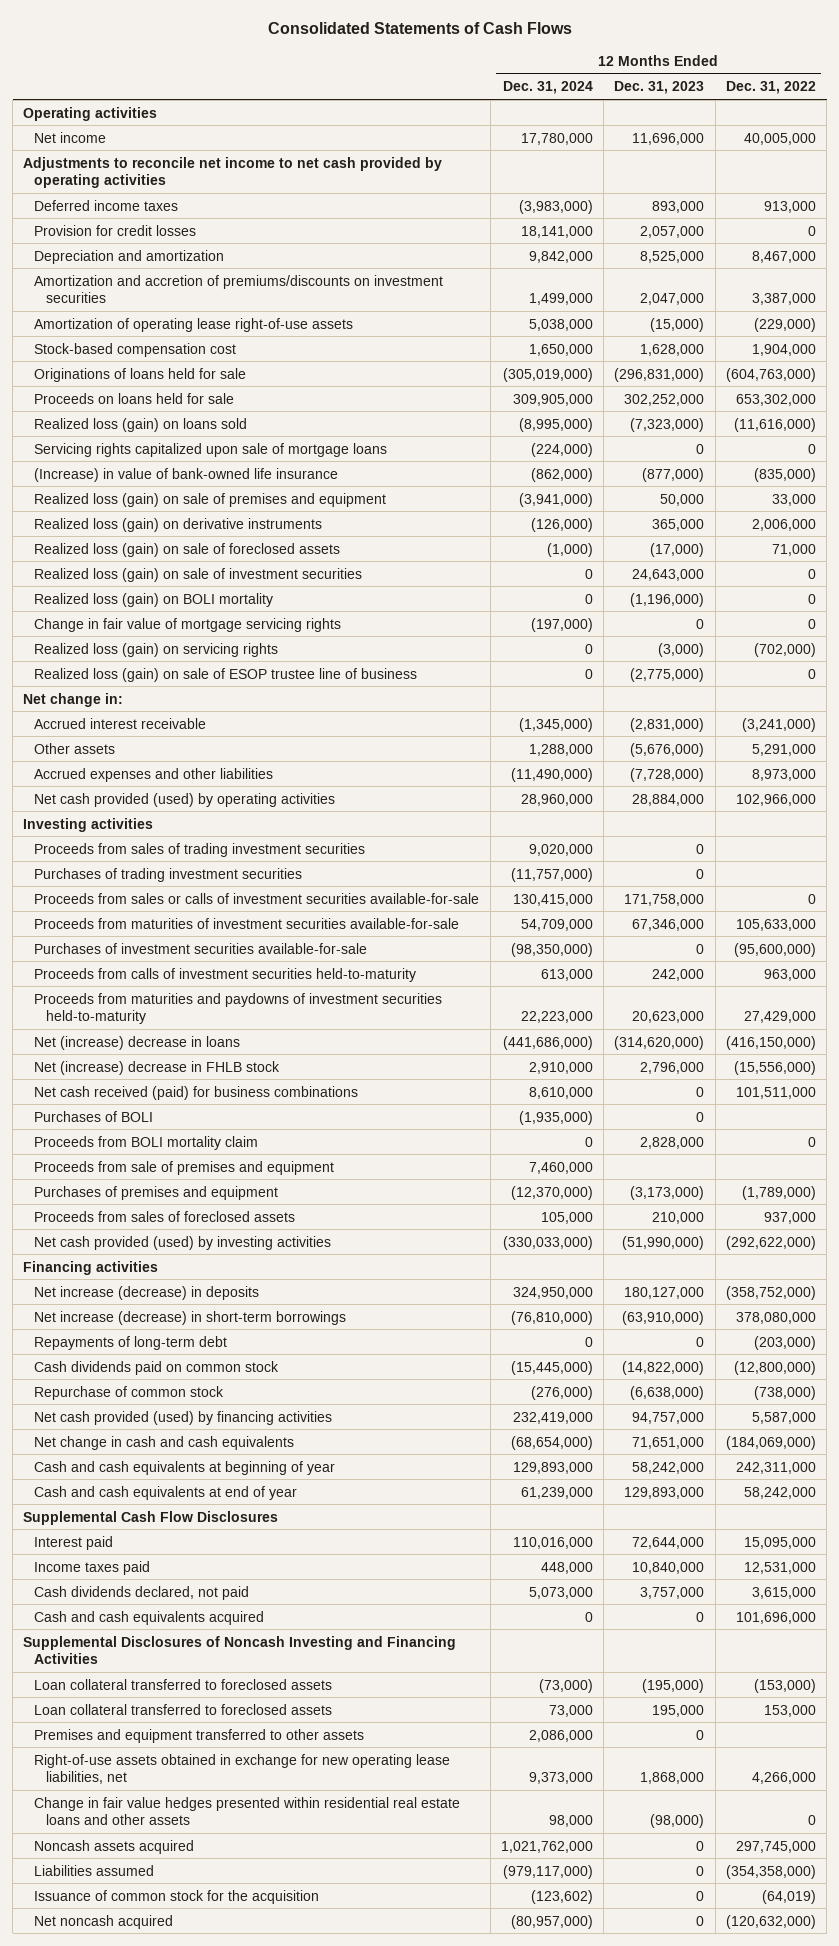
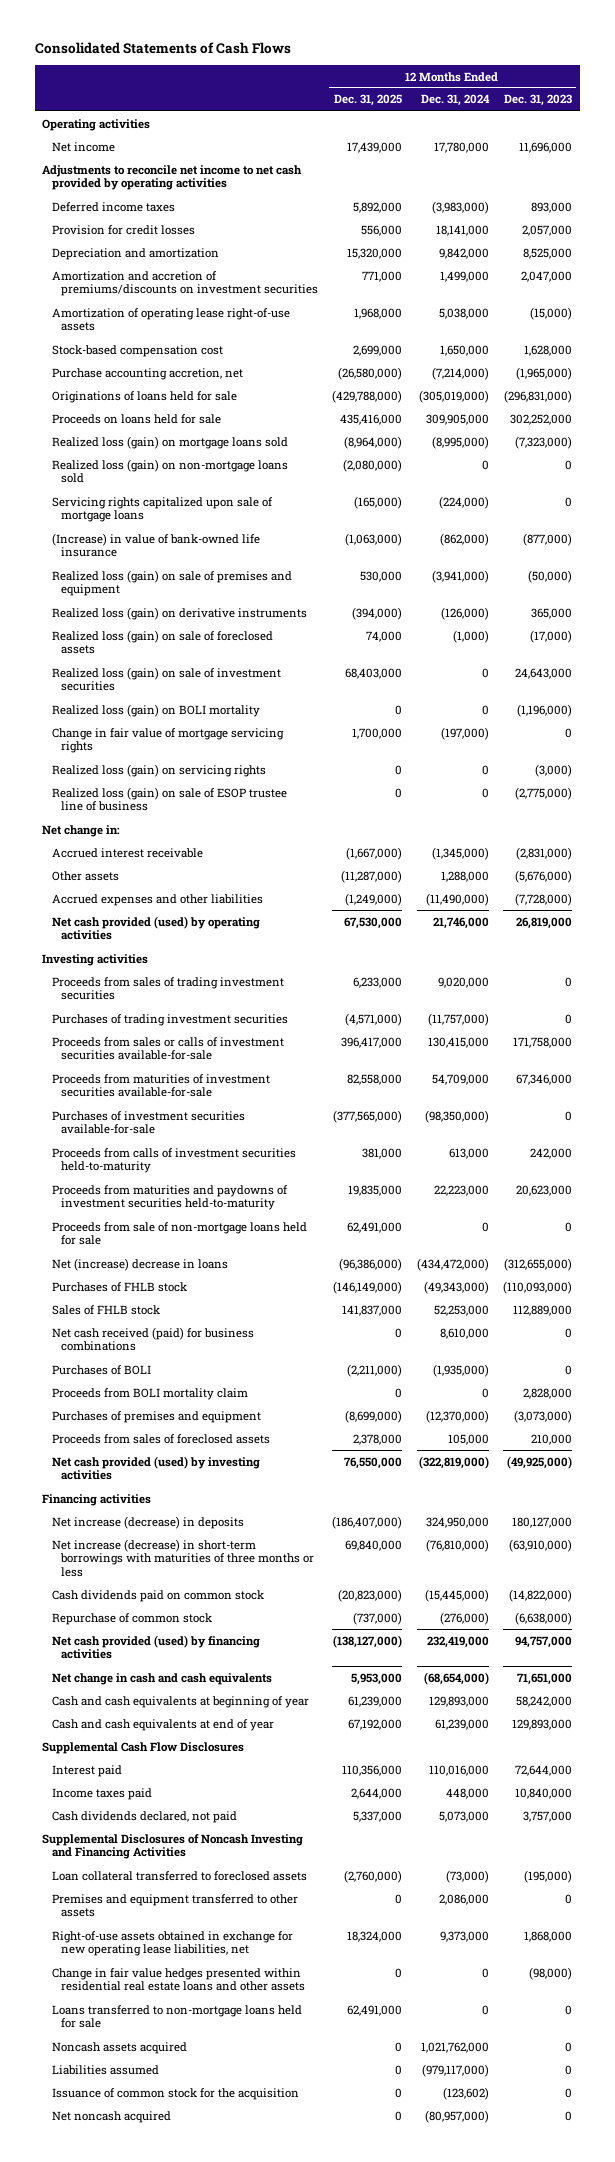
- | 12 Months Ended Dec. 31, 2024 | 12 Months Ended Dec. 31, 2023 | 12 Months Ended Dec. 31, 2022
+ | 12 Months Ended Dec. 31, 2025 | 12 Months Ended Dec. 31, 2024 | 12 Months Ended Dec. 31, 2023
+ Purchase accounting accretion, net | (26,580,000) | (7,214,000) | (1,965,000)
- Realized loss (gain) on loans sold | (8,995,000) | (7,323,000) | (11,616,000)
+ Realized loss (gain) on mortgage loans sold | (8,964,000) | (8,995,000) | (7,323,000)
+ Realized loss (gain) on non-mortgage loans sold | (2,080,000) | 0 | 0
- Realized loss (gain) on sale of premises and equipment | (3,941,000) | 50,000 | 33,000
+ Realized loss (gain) on sale of premises and equipment | 530,000 | (3,941,000) | (50,000)
- Net cash provided (used) by operating activities | 28,960,000 | 28,884,000 | 102,966,000
+ Net cash provided (used) by operating activities | 67,530,000 | 21,746,000 | 26,819,000
- Net (increase) decrease in loans | (441,686,000) | (314,620,000) | (416,150,000)
- Net (increase) decrease in FHLB stock | 2,910,000 | 2,796,000 | (15,556,000)
+ Proceeds from sale of non-mortgage loans held for sale | 62,491,000 | 0 | 0
+ Net (increase) decrease in loans | (96,386,000) | (434,472,000) | (312,655,000)
+ Purchases of FHLB stock | (146,149,000) | (49,343,000) | (110,093,000)
+ Sales of FHLB stock | 141,837,000 | 52,253,000 | 112,889,000
- Proceeds from sale of premises and equipment | 7,460,000 | |
- Purchases of premises and equipment | (12,370,000) | (3,173,000) | (1,789,000)
+ Purchases of premises and equipment | (8,699,000) | (12,370,000) | (3,073,000)
- Net cash provided (used) by investing activities | (330,033,000) | (51,990,000) | (292,622,000)
+ Net cash provided (used) by investing activities | 76,550,000 | (322,819,000) | (49,925,000)
- Net increase (decrease) in short-term borrowings | (76,810,000) | (63,910,000) | 378,080,000
- Repayments of long-term debt | 0 | 0 | (203,000)
+ Net increase (decrease) in short-term borrowings with maturities of three months or less | 69,840,000 | (76,810,000) | (63,910,000)
- Cash and cash equivalents acquired | 0 | 0 | 101,696,000
- Loan collateral transferred to foreclosed assets | 73,000 | 195,000 | 153,000
- Change in fair value hedges presented within residential real estate loans and other assets | 98,000 | (98,000) | 0
+ Change in fair value hedges presented within residential real estate loans and other assets | 0 | 0 | (98,000)
+ Loans transferred to non-mortgage loans held for sale | 62,491,000 | 0 | 0

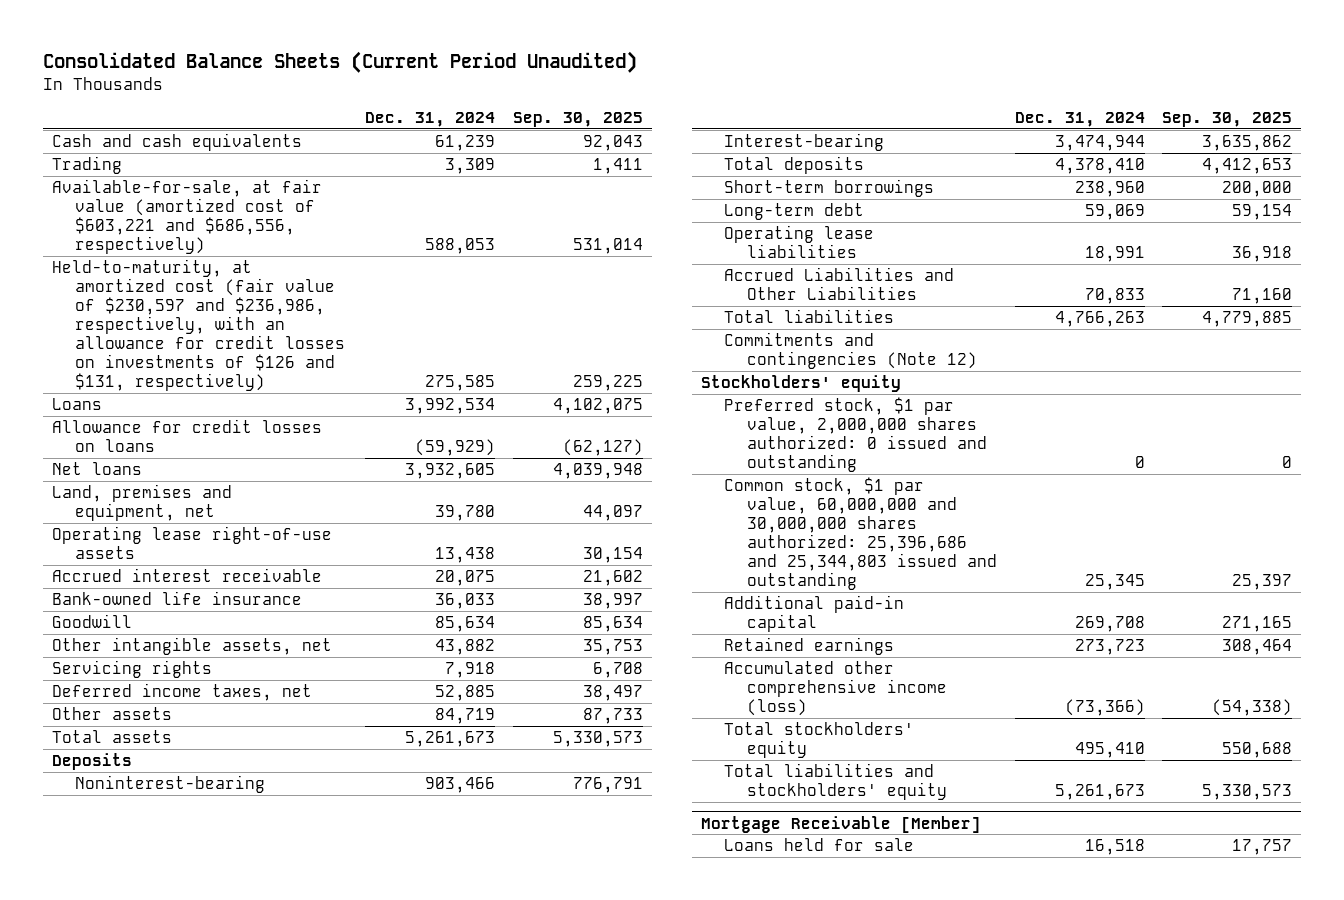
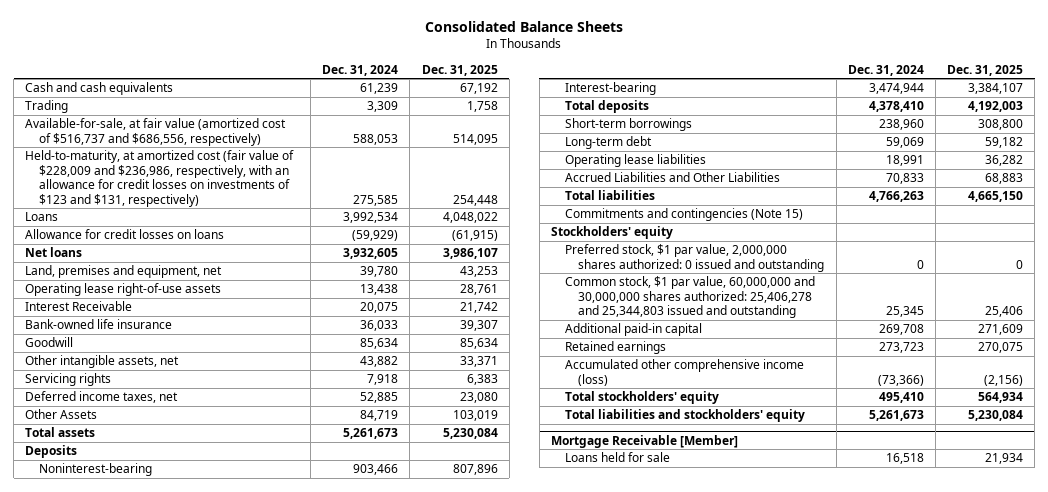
- Consolidated Balance Sheets (Current Period Unaudited)
+ Consolidated Balance Sheets
- | Dec. 31, 2024 | Sep. 30, 2025
+ | Dec. 31, 2024 | Dec. 31, 2025
- Available-for-sale, at fair value (amortized cost of $603,221 and $686,556, respectively) | 588,053 | 531,014
- Held-to-maturity, at amortized cost (fair value of $230,597 and $236,986, respectively, with an allowance for credit losses on investments of $126 and $131, respectively) | 275,585 | 259,225
+ Available-for-sale, at fair value (amortized cost of $516,737 and $686,556, respectively) | 588,053 | 514,095
+ Held-to-maturity, at amortized cost (fair value of $228,009 and $236,986, respectively, with an allowance for credit losses on investments of $123 and $131, respectively) | 275,585 | 254,448
- Accrued interest receivable | 20,075 | 21,602
+ Interest Receivable | 20,075 | 21,742
- Other assets | 84,719 | 87,733
+ Other Assets | 84,719 | 103,019
- Commitments and contingencies (Note 12)
+ Commitments and contingencies (Note 15)
- Common stock, $1 par value, 60,000,000 and 30,000,000 shares authorized: 25,396,686 and 25,344,803 issued and outstanding | 25,345 | 25,397
+ Common stock, $1 par value, 60,000,000 and 30,000,000 shares authorized: 25,406,278 and 25,344,803 issued and outstanding | 25,345 | 25,406

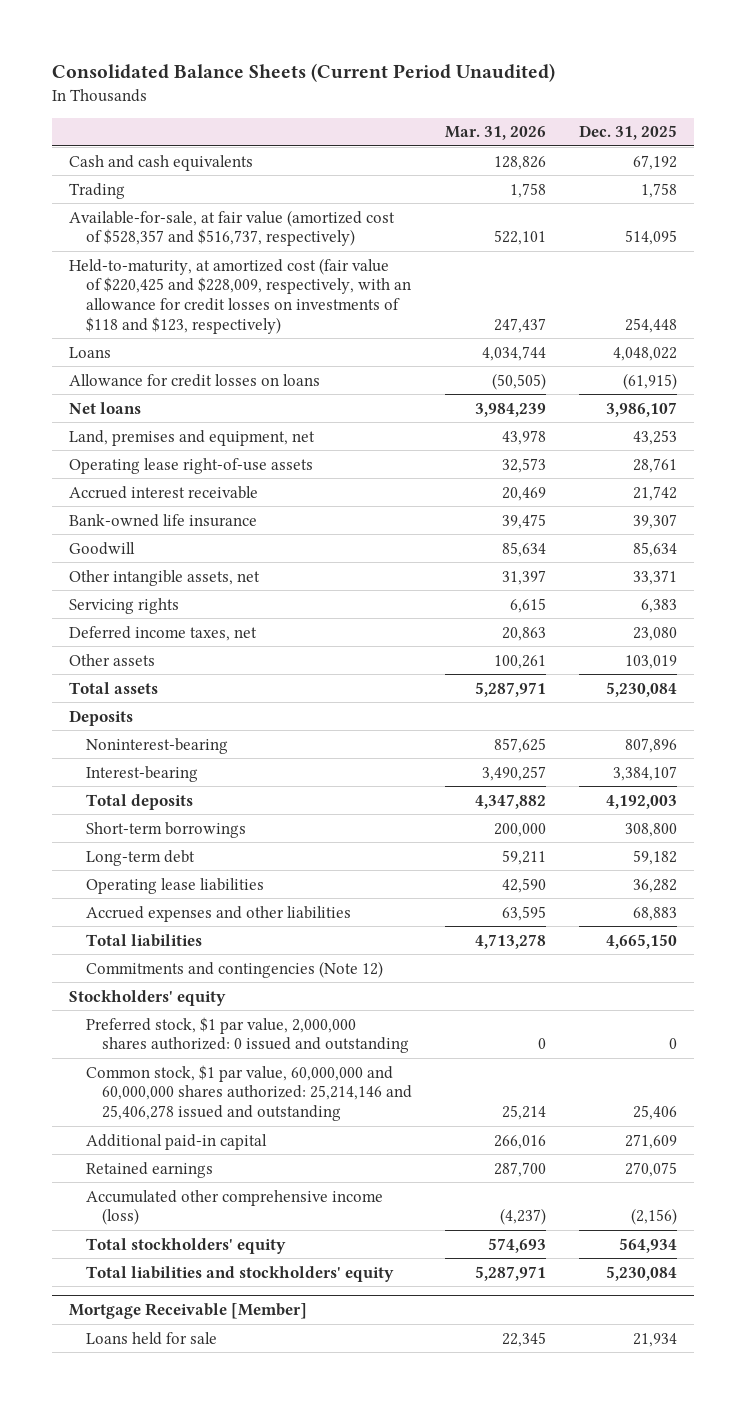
- Consolidated Balance Sheets
+ Consolidated Balance Sheets (Current Period Unaudited)
- | Dec. 31, 2024 | Dec. 31, 2025
+ | Mar. 31, 2026 | Dec. 31, 2025
- Available-for-sale, at fair value (amortized cost of $516,737 and $686,556, respectively) | 588,053 | 514,095
- Held-to-maturity, at amortized cost (fair value of $228,009 and $236,986, respectively, with an allowance for credit losses on investments of $123 and $131, respectively) | 275,585 | 254,448
+ Available-for-sale, at fair value (amortized cost of $528,357 and $516,737, respectively) | 522,101 | 514,095
+ Held-to-maturity, at amortized cost (fair value of $220,425 and $228,009, respectively, with an allowance for credit losses on investments of $118 and $123, respectively) | 247,437 | 254,448
- Interest Receivable | 20,075 | 21,742
+ Accrued interest receivable | 20,469 | 21,742
- Other Assets | 84,719 | 103,019
+ Other assets | 100,261 | 103,019
- Accrued Liabilities and Other Liabilities | 70,833 | 68,883
+ Accrued expenses and other liabilities | 63,595 | 68,883
- Commitments and contingencies (Note 15)
+ Commitments and contingencies (Note 12)
- Common stock, $1 par value, 60,000,000 and 30,000,000 shares authorized: 25,406,278 and 25,344,803 issued and outstanding | 25,345 | 25,406
+ Common stock, $1 par value, 60,000,000 and 60,000,000 shares authorized: 25,214,146 and 25,406,278 issued and outstanding | 25,214 | 25,406

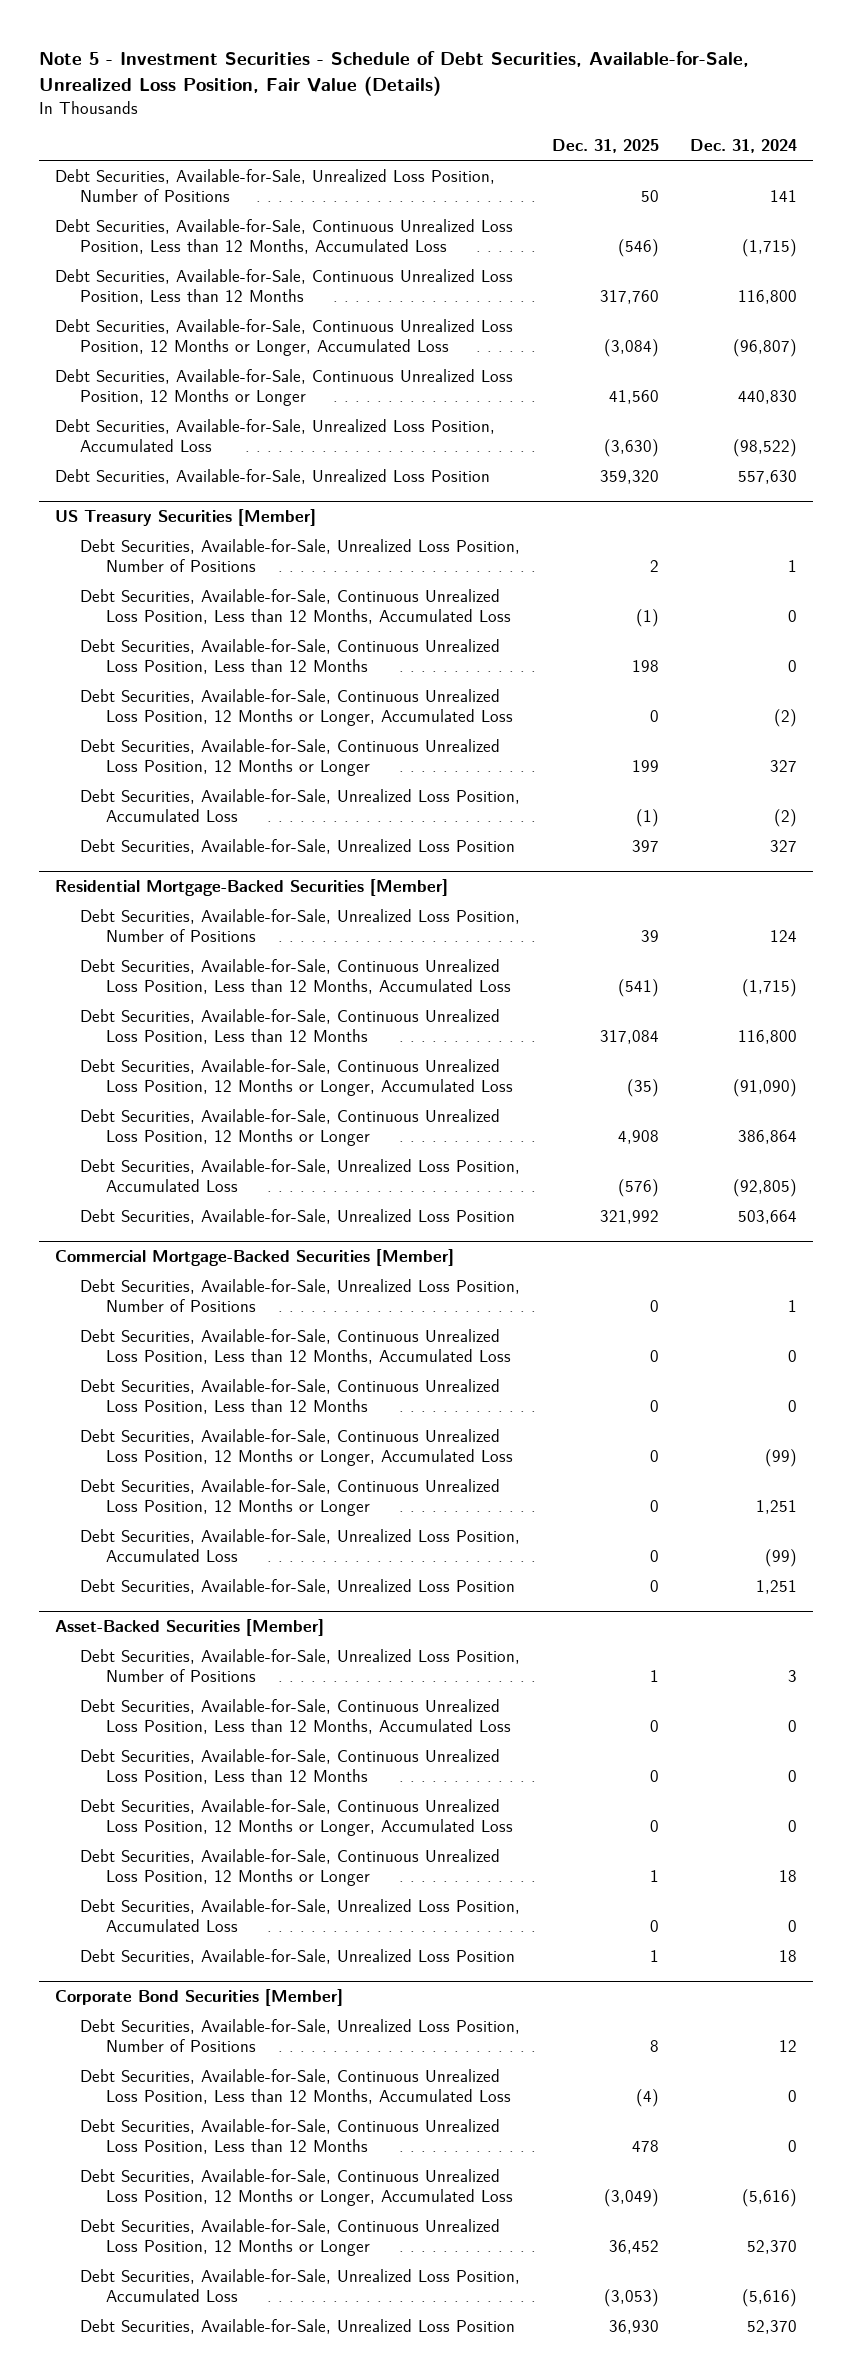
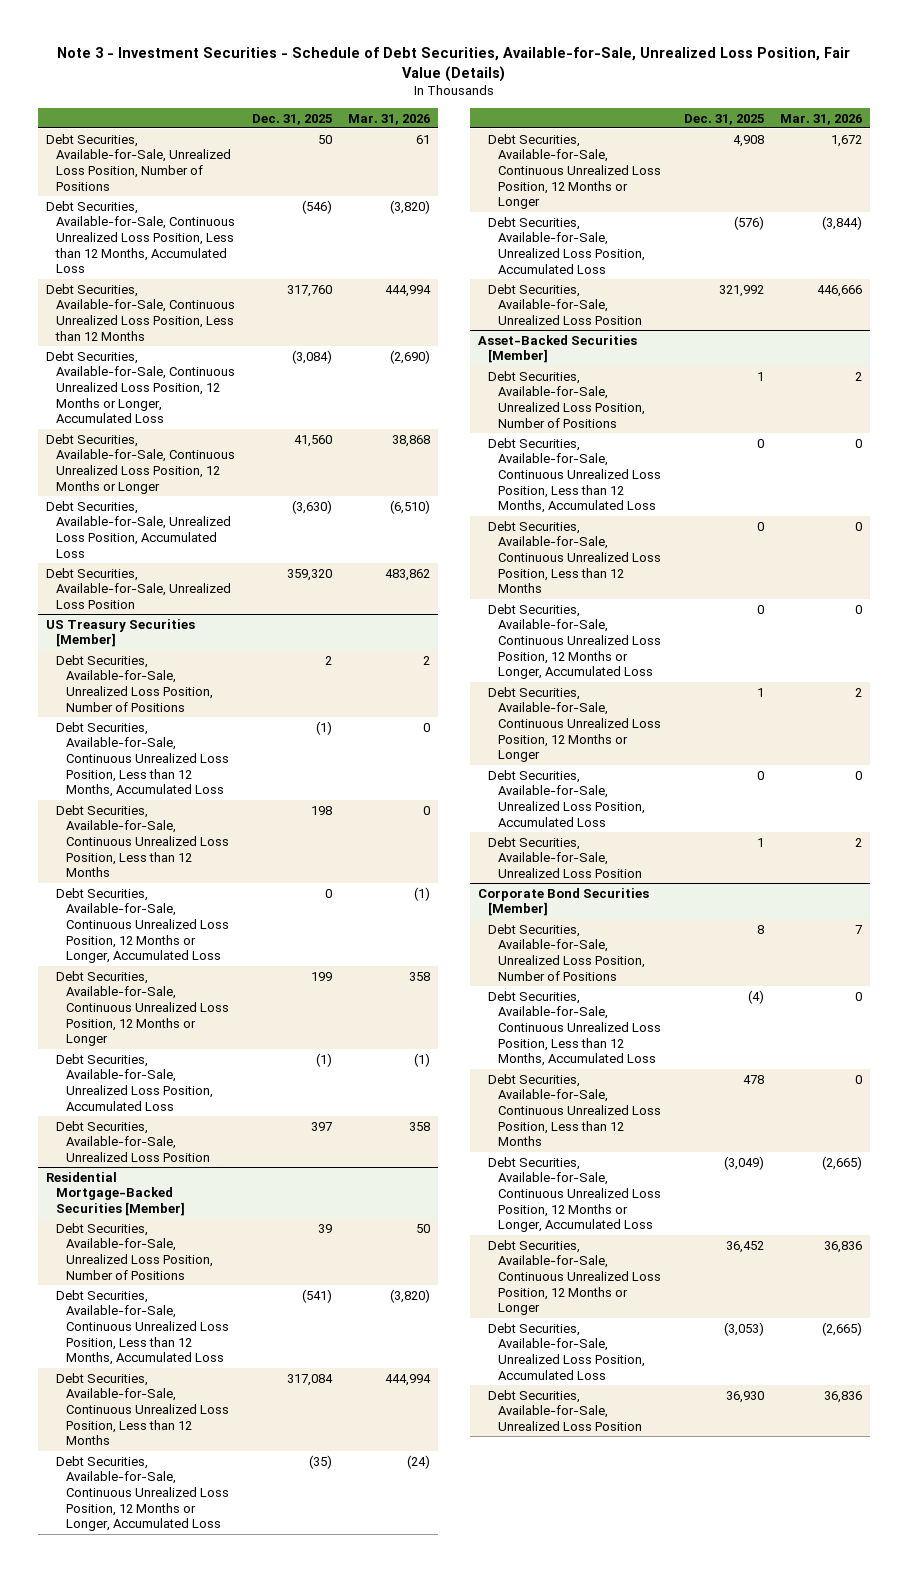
- Note 5 - Investment Securities - Schedule of Debt Securities, Available-for-Sale, Unrealized Loss Position, Fair Value (Details)
+ Note 3 - Investment Securities - Schedule of Debt Securities, Available-for-Sale, Unrealized Loss Position, Fair Value (Details)
- | Dec. 31, 2025 | Dec. 31, 2024
+ | Dec. 31, 2025 | Mar. 31, 2026
- Commercial Mortgage-Backed Securities [Member]
- Debt Securities, Available-for-Sale, Unrealized Loss Position, Number of Positions | 0 | 1
- Debt Securities, Available-for-Sale, Continuous Unrealized Loss Position, Less than 12 Months, Accumulated Loss | 0 | 0
- Debt Securities, Available-for-Sale, Continuous Unrealized Loss Position, Less than 12 Months | 0 | 0
- Debt Securities, Available-for-Sale, Continuous Unrealized Loss Position, 12 Months or Longer, Accumulated Loss | 0 | (99)
- Debt Securities, Available-for-Sale, Continuous Unrealized Loss Position, 12 Months or Longer | 0 | 1,251
- Debt Securities, Available-for-Sale, Unrealized Loss Position, Accumulated Loss | 0 | (99)
- Debt Securities, Available-for-Sale, Unrealized Loss Position | 0 | 1,251

